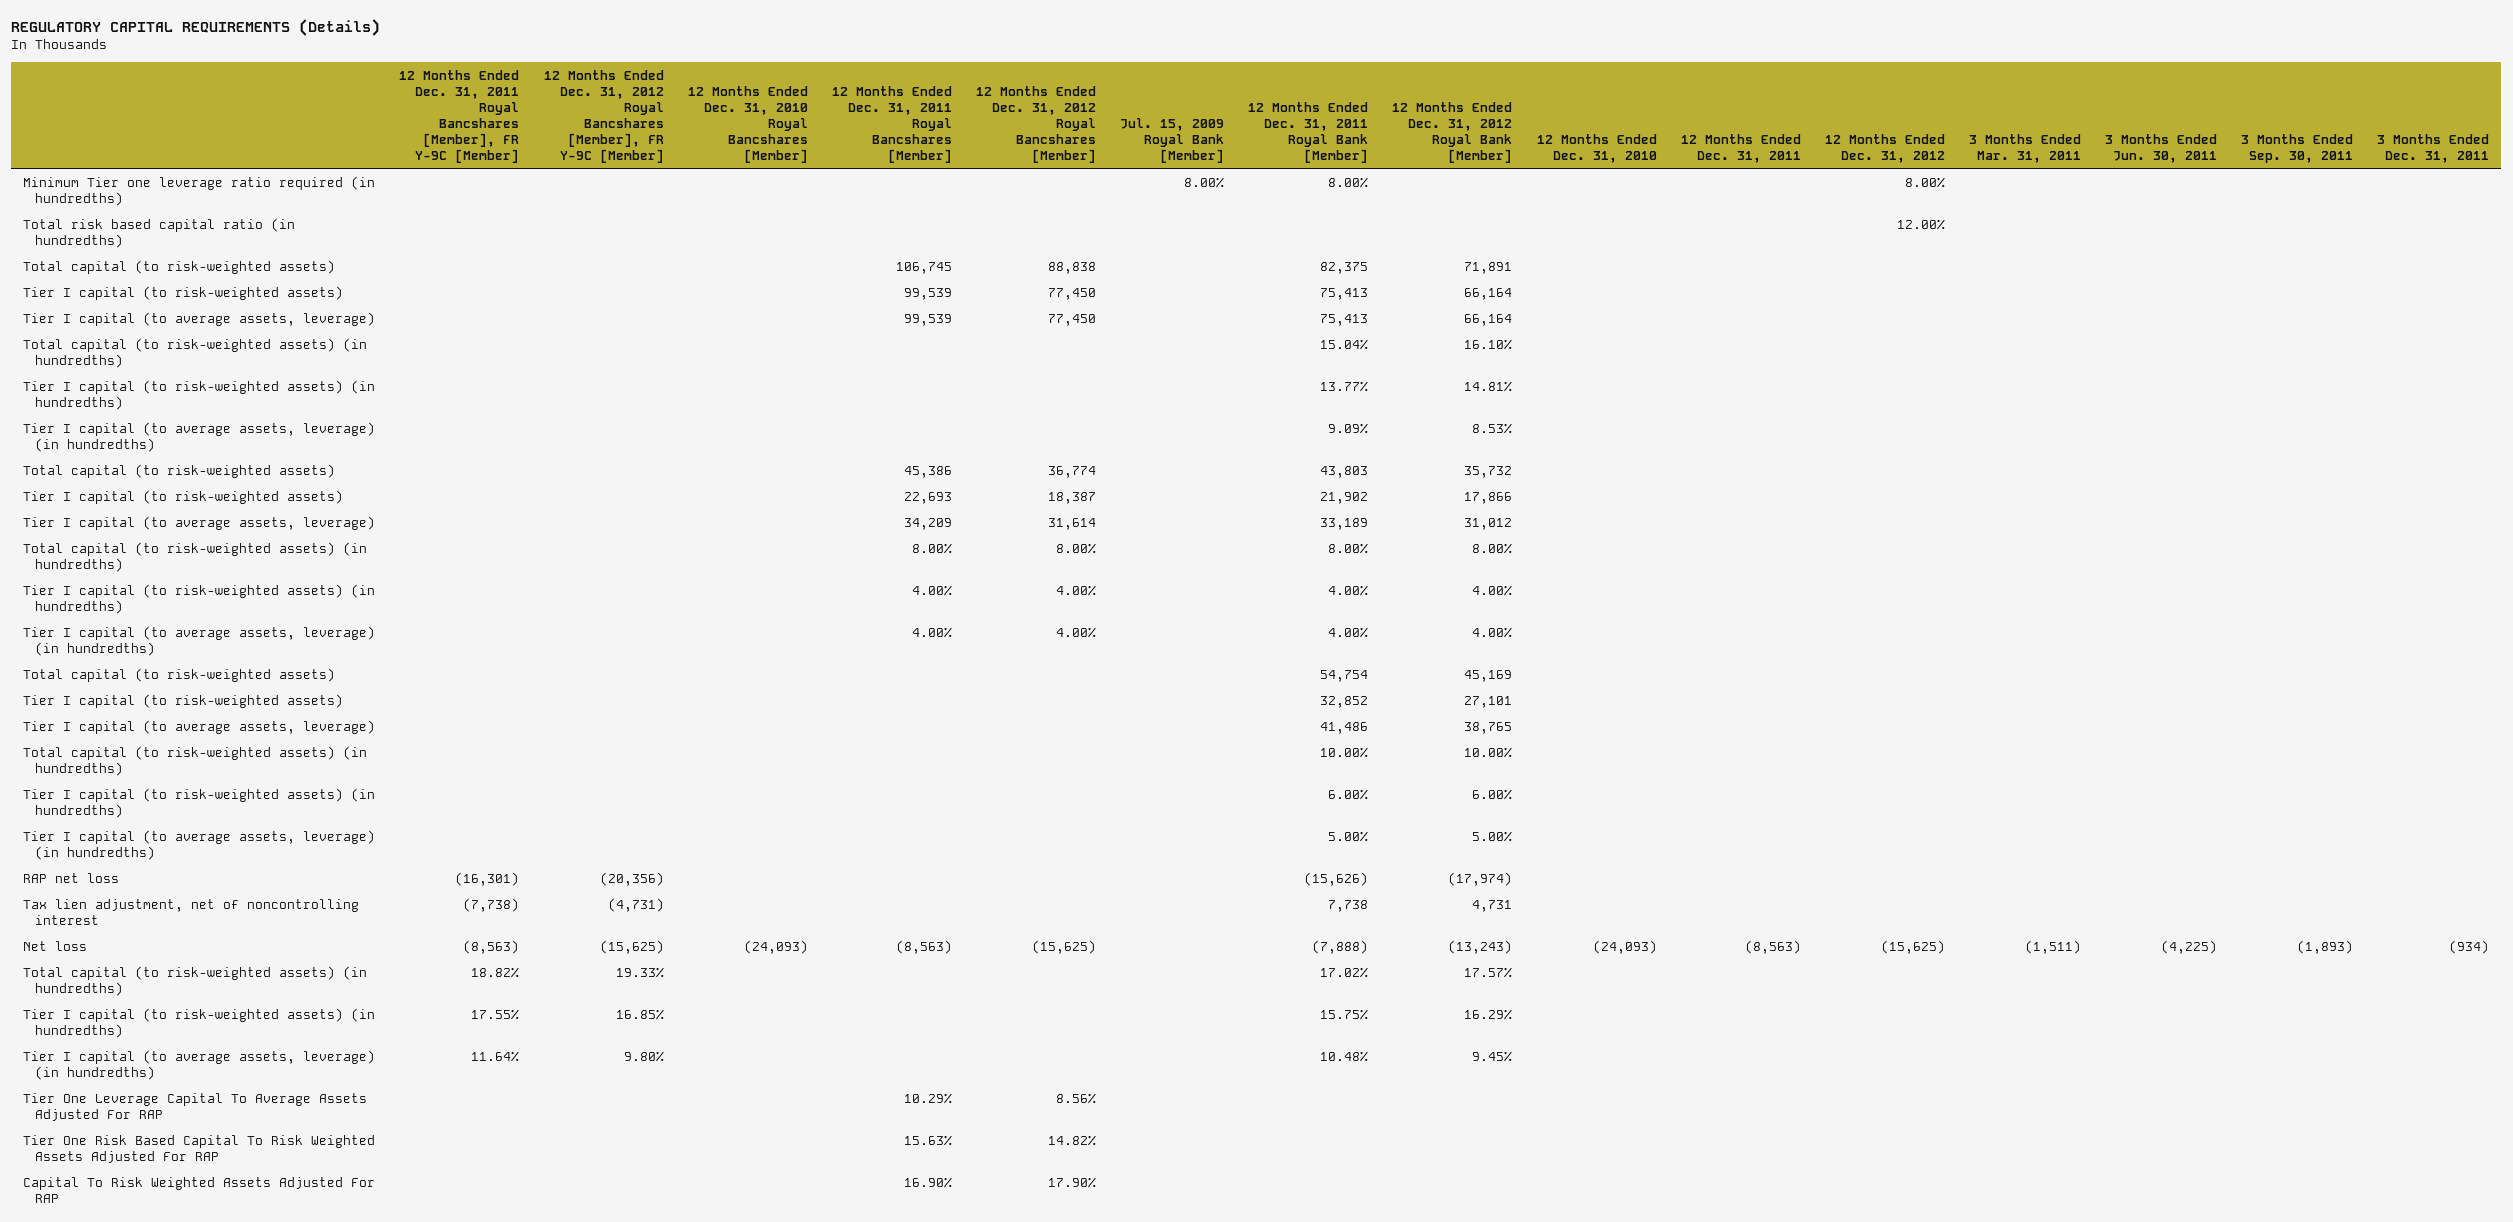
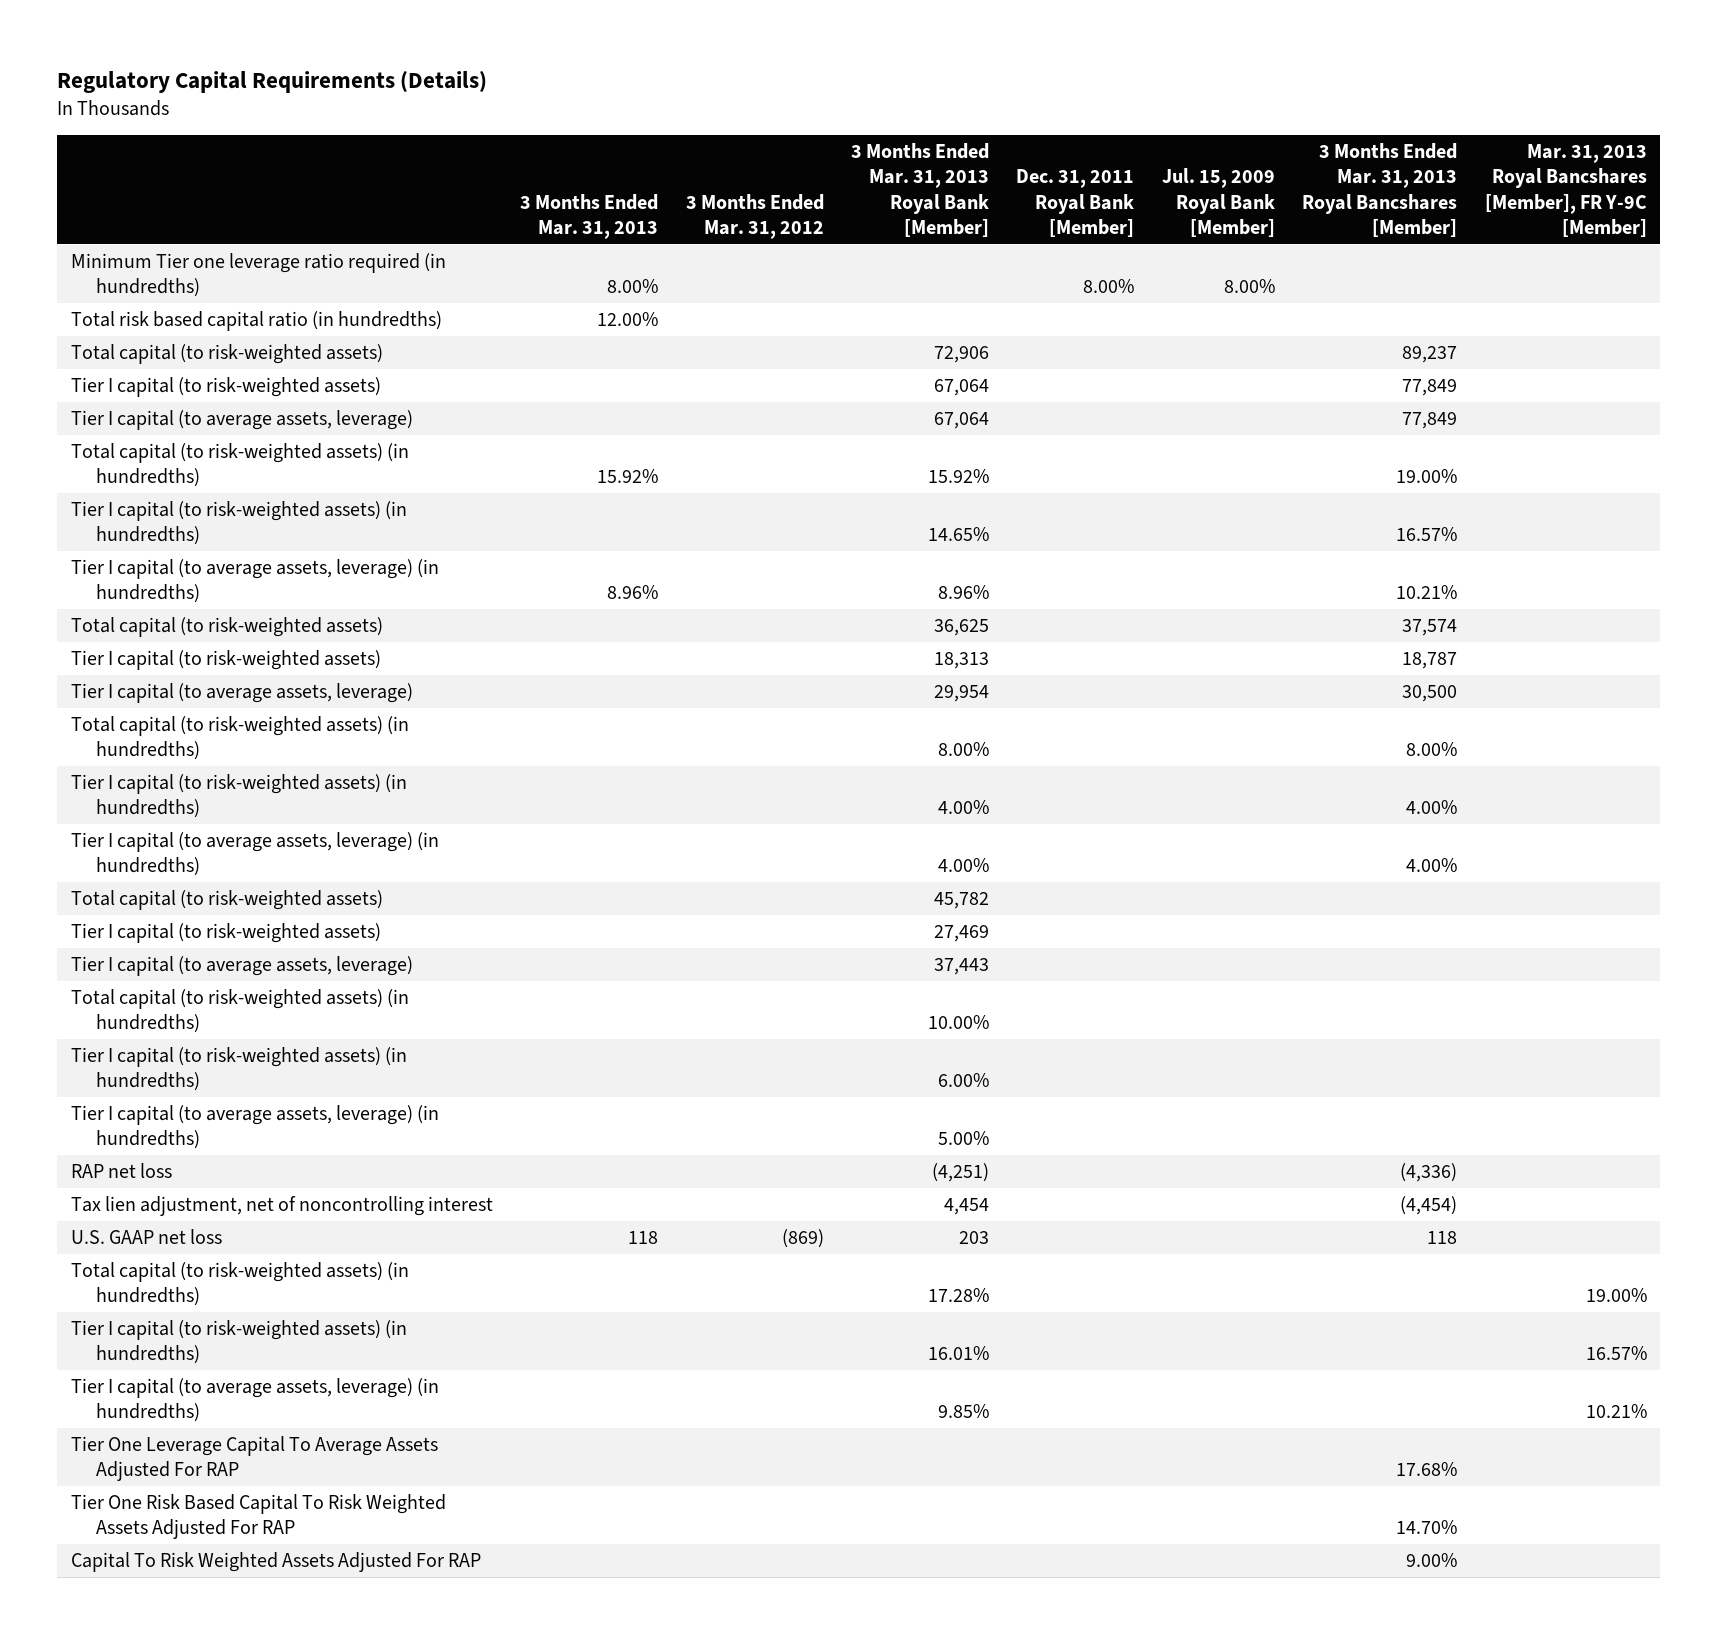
- REGULATORY CAPITAL REQUIREMENTS (Details)
+ Regulatory Capital Requirements (Details)
- | 12 Months Ended Dec. 31, 2011 Royal Bancshares [Member], FR Y-9C [Member] | 12 Months Ended Dec. 31, 2012 Royal Bancshares [Member], FR Y-9C [Member] | 12 Months Ended Dec. 31, 2010 Royal Bancshares [Member] | 12 Months Ended Dec. 31, 2011 Royal Bancshares [Member] | 12 Months Ended Dec. 31, 2012 Royal Bancshares [Member] | Jul. 15, 2009 Royal Bank [Member] | 12 Months Ended Dec. 31, 2011 Royal Bank [Member] | 12 Months Ended Dec. 31, 2012 Royal Bank [Member] | 12 Months Ended Dec. 31, 2010 | 12 Months Ended Dec. 31, 2011 | 12 Months Ended Dec. 31, 2012 | 3 Months Ended Mar. 31, 2011 | 3 Months Ended Jun. 30, 2011 | 3 Months Ended Sep. 30, 2011 | 3 Months Ended Dec. 31, 2011
+ | 3 Months Ended Mar. 31, 2013 | 3 Months Ended Mar. 31, 2012 | 3 Months Ended Mar. 31, 2013 Royal Bank [Member] | Dec. 31, 2011 Royal Bank [Member] | Jul. 15, 2009 Royal Bank [Member] | 3 Months Ended Mar. 31, 2013 Royal Bancshares [Member] | Mar. 31, 2013 Royal Bancshares [Member], FR Y-9C [Member]
- Net loss | (8,563) | (15,625) | (24,093) | (8,563) | (15,625) | | (7,888) | (13,243) | (24,093) | (8,563) | (15,625) | (1,511) | (4,225) | (1,893) | (934)
+ U.S. GAAP net loss | 118 | (869) | 203 | | | 118 |

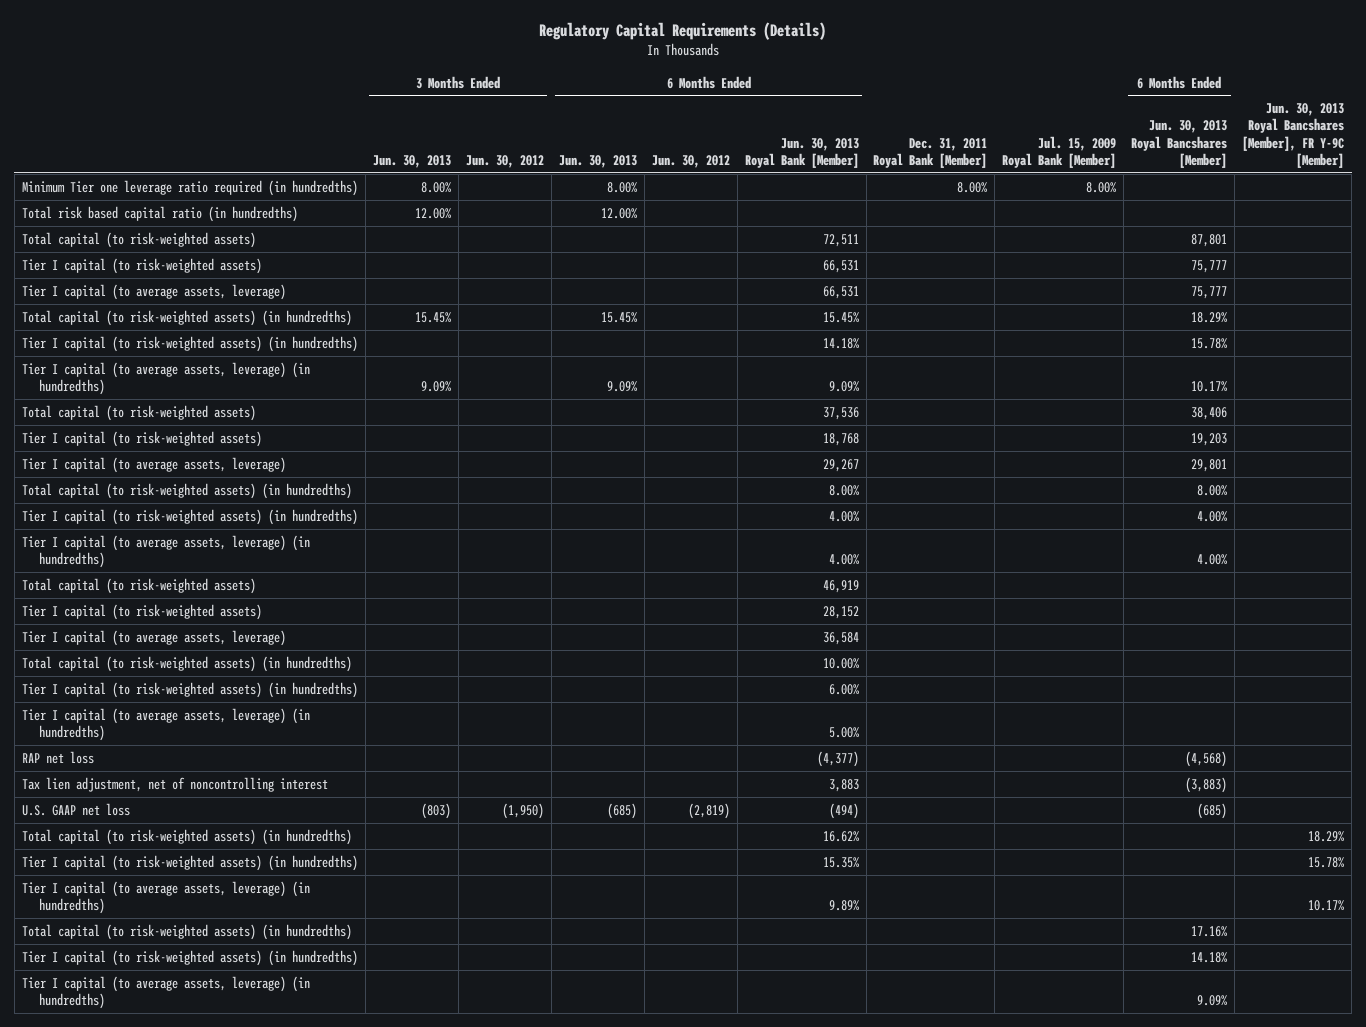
- | 3 Months Ended Mar. 31, 2013 | 3 Months Ended Mar. 31, 2012 | 3 Months Ended Mar. 31, 2013 Royal Bank [Member] | Dec. 31, 2011 Royal Bank [Member] | Jul. 15, 2009 Royal Bank [Member] | 3 Months Ended Mar. 31, 2013 Royal Bancshares [Member] | Mar. 31, 2013 Royal Bancshares [Member], FR Y-9C [Member]
+ | 3 Months Ended Jun. 30, 2013 | 3 Months Ended Jun. 30, 2012 | 6 Months Ended Jun. 30, 2013 | 6 Months Ended Jun. 30, 2012 | 6 Months Ended Jun. 30, 2013 Royal Bank [Member] | Dec. 31, 2011 Royal Bank [Member] | Jul. 15, 2009 Royal Bank [Member] | 6 Months Ended Jun. 30, 2013 Royal Bancshares [Member] | Jun. 30, 2013 Royal Bancshares [Member], FR Y-9C [Member]
- Tier One Leverage Capital To Average Assets Adjusted For RAP | | | | | | 17.68% |
- Tier One Risk Based Capital To Risk Weighted Assets Adjusted For RAP | | | | | | 14.70% |
- Capital To Risk Weighted Assets Adjusted For RAP | | | | | | 9.00% |
+ Total capital (to risk-weighted assets) (in hundredths) | | | | | | | | 17.16% |
+ Tier I capital (to risk-weighted assets) (in hundredths) | | | | | | | | 14.18% |
+ Tier I capital (to average assets, leverage) (in hundredths) | | | | | | | | 9.09% |

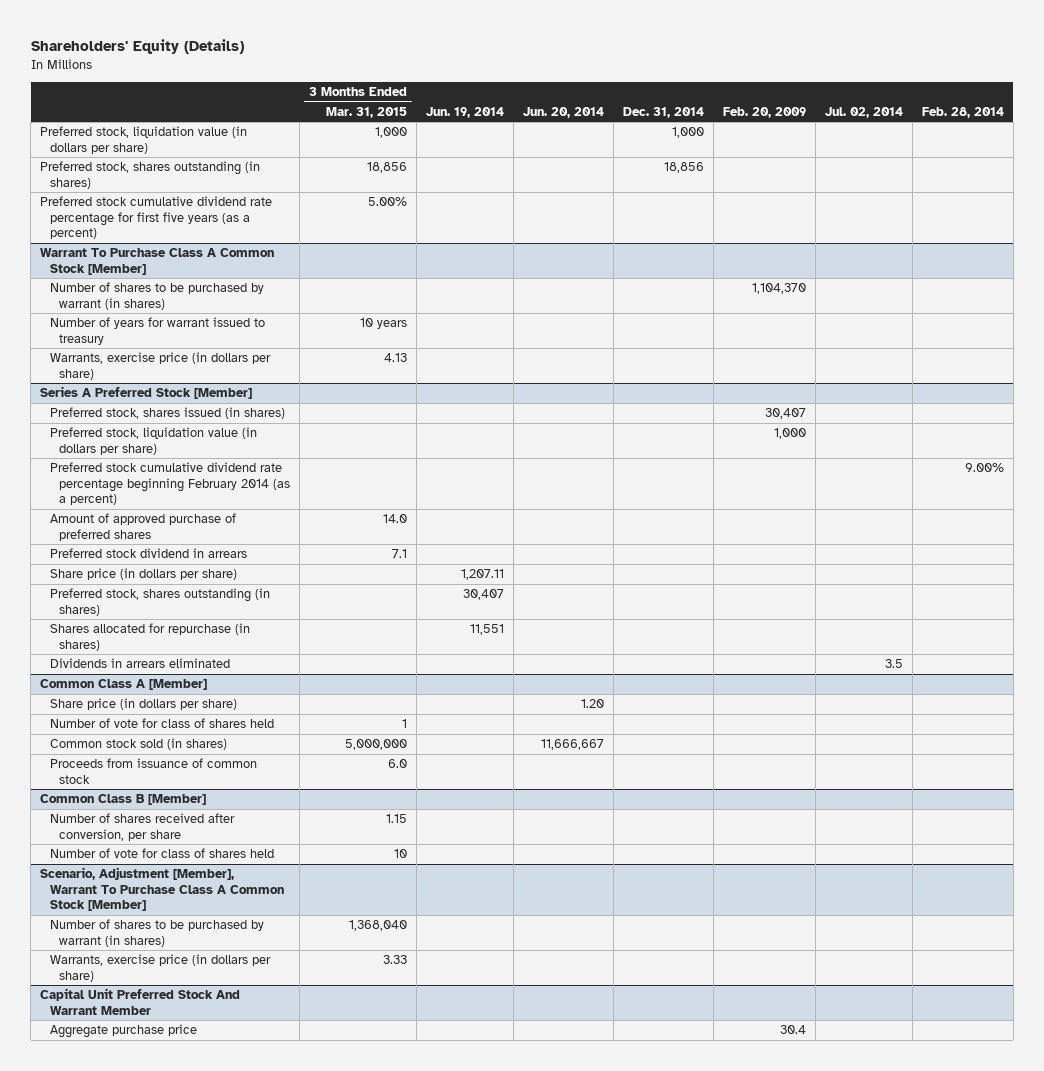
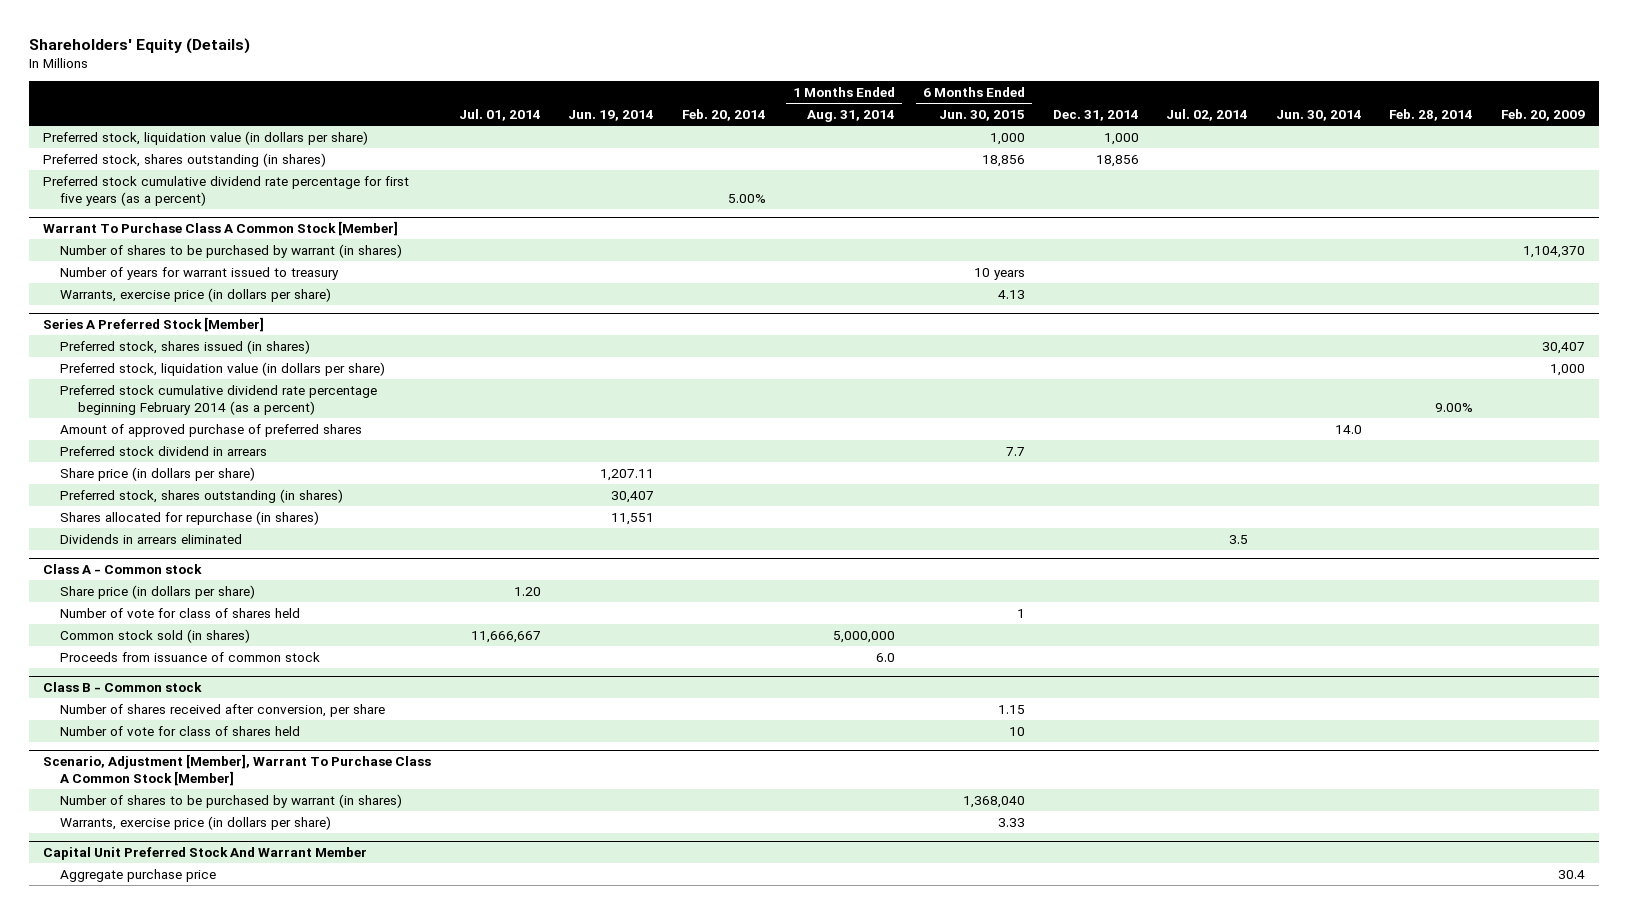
- | 3 Months Ended Mar. 31, 2015 | Jun. 19, 2014 | Jun. 20, 2014 | Dec. 31, 2014 | Feb. 20, 2009 | Jul. 02, 2014 | Feb. 28, 2014
+ | Jul. 01, 2014 | Jun. 19, 2014 | Feb. 20, 2014 | 1 Months Ended Aug. 31, 2014 | 6 Months Ended Jun. 30, 2015 | Dec. 31, 2014 | Jul. 02, 2014 | Jun. 30, 2014 | Feb. 28, 2014 | Feb. 20, 2009
- Common Class A [Member]
+ Class A - Common stock
- Common Class B [Member]
+ Class B - Common stock

